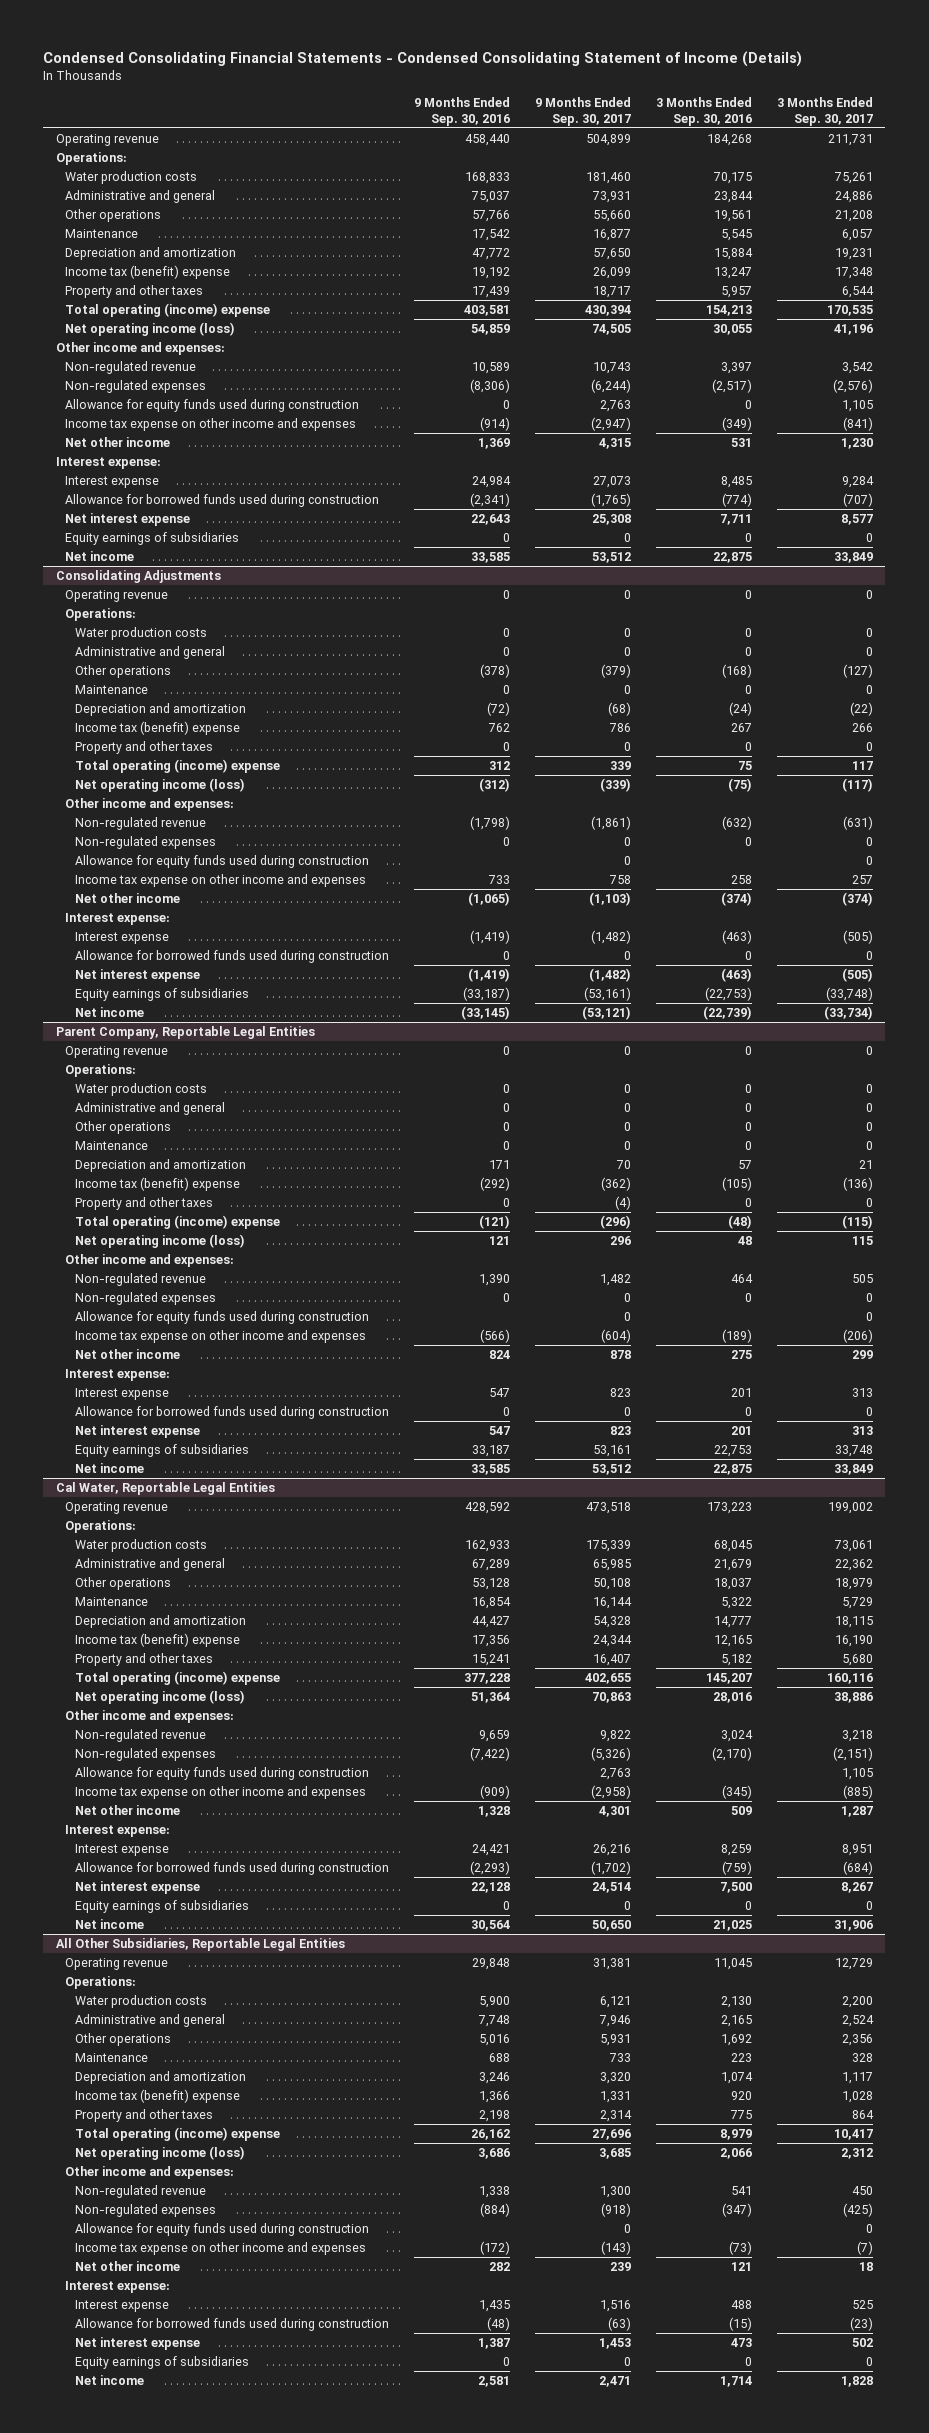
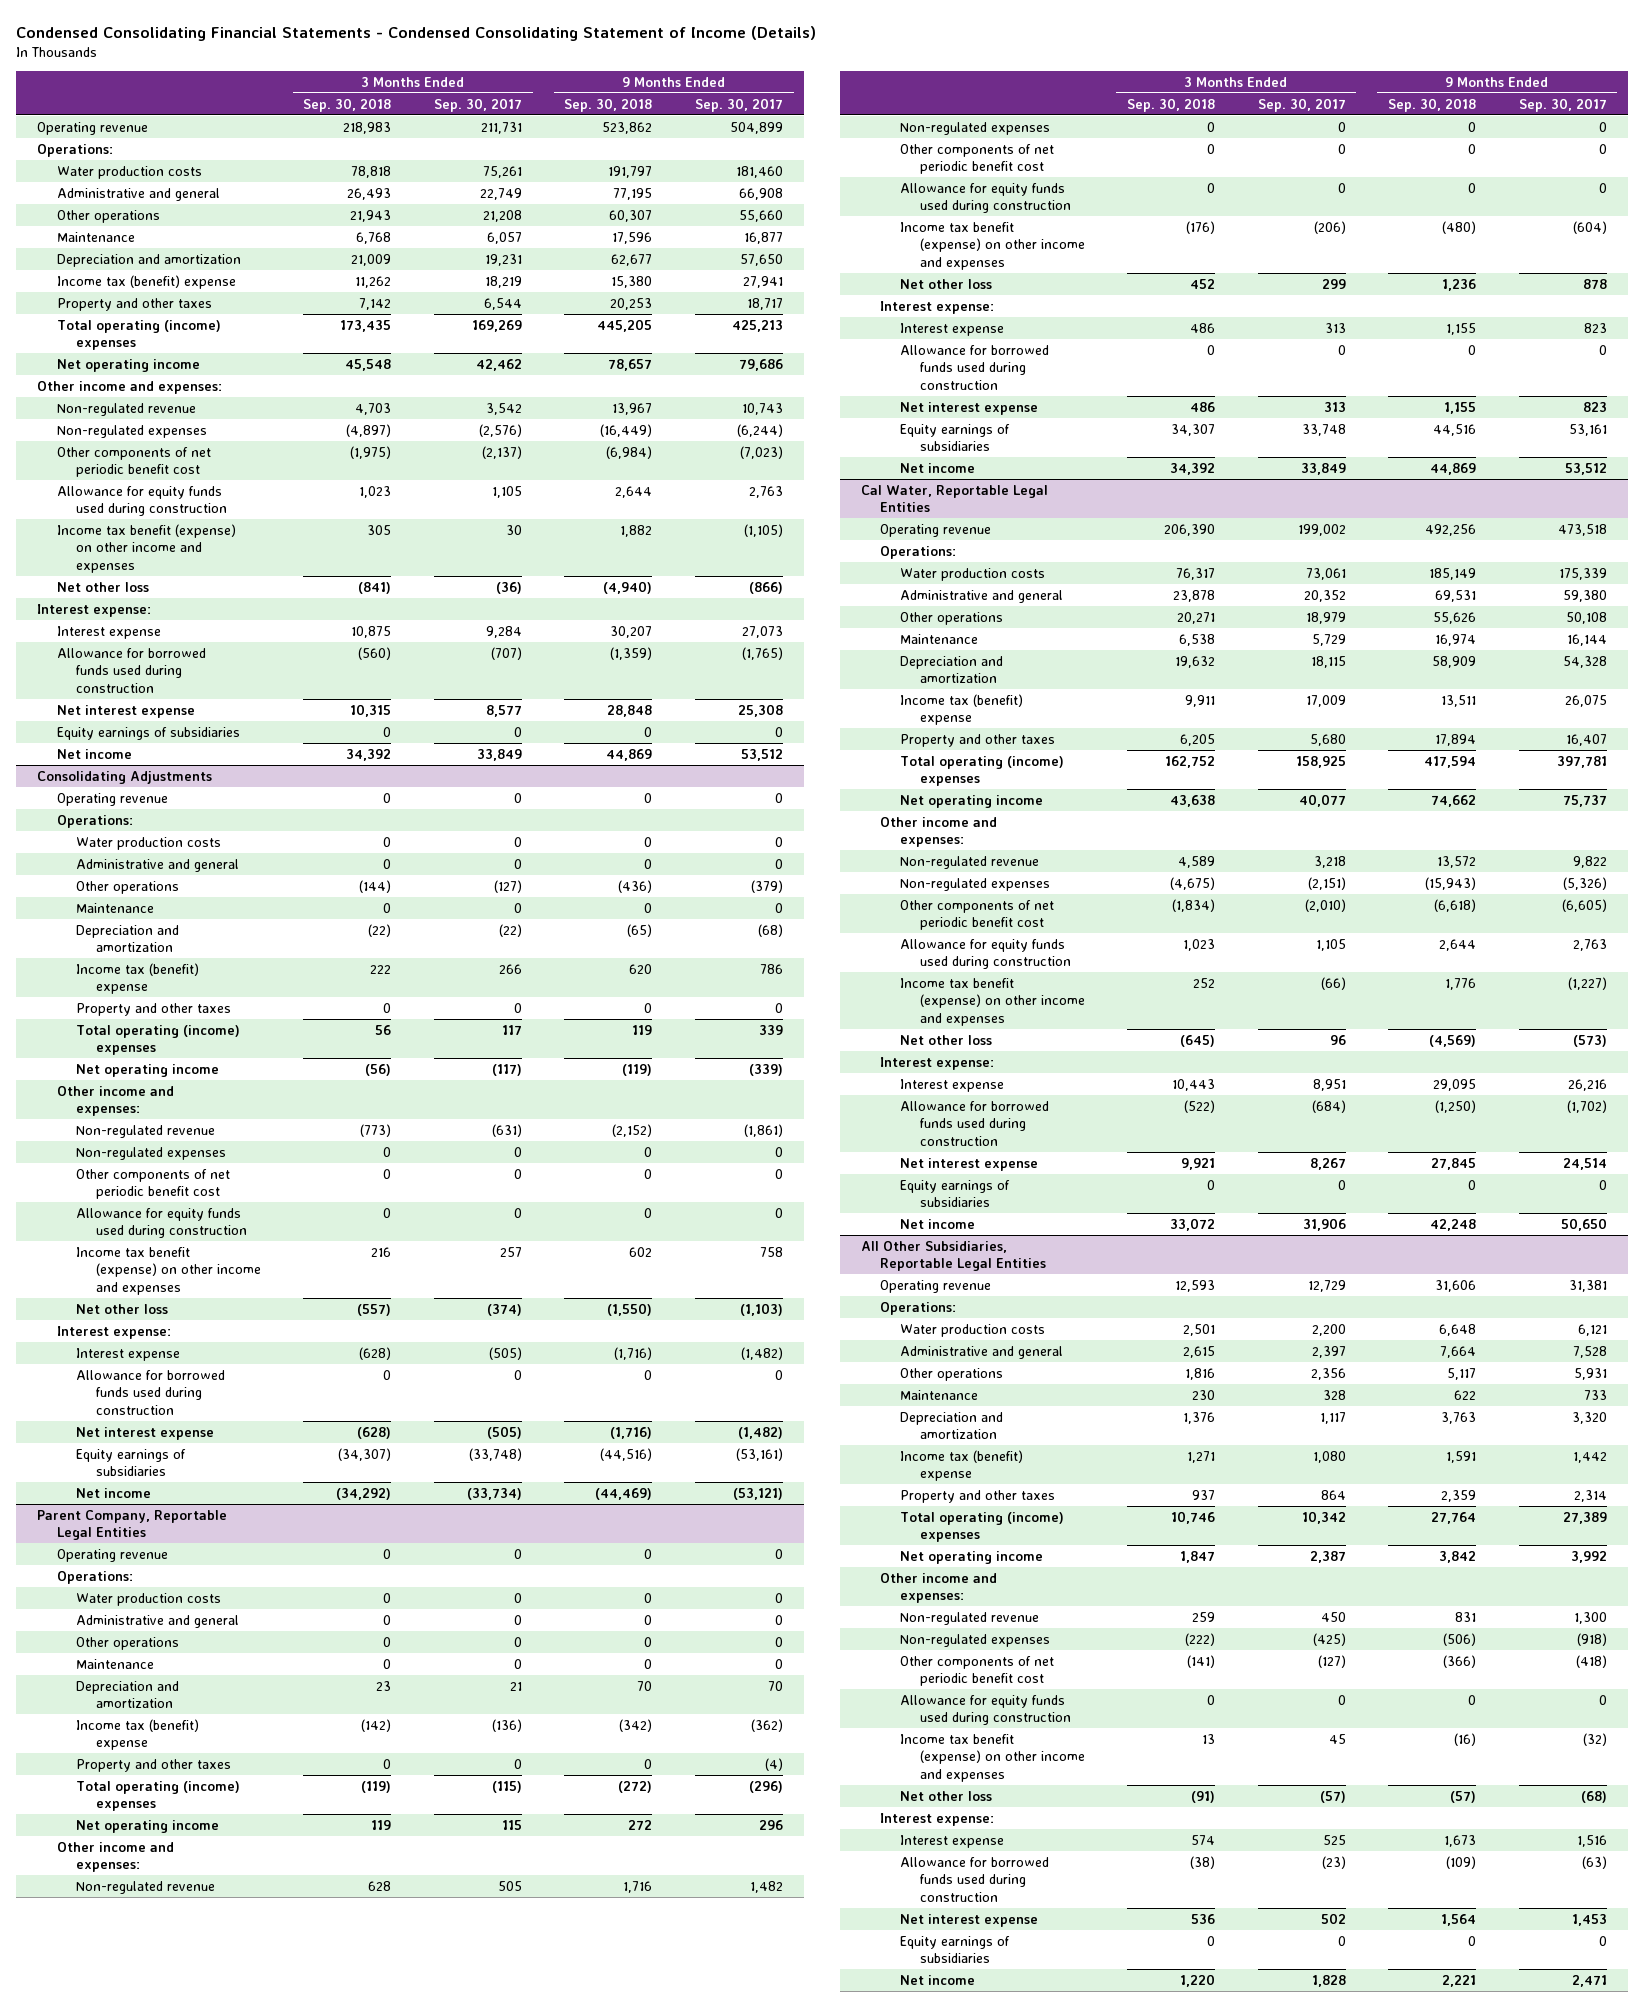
- | 9 Months Ended Sep. 30, 2016 | 9 Months Ended Sep. 30, 2017 | 3 Months Ended Sep. 30, 2016 | 3 Months Ended Sep. 30, 2017
+ | 3 Months Ended Sep. 30, 2018 | 3 Months Ended Sep. 30, 2017 | 9 Months Ended Sep. 30, 2018 | 9 Months Ended Sep. 30, 2017
- Administrative and general | 75,037 | 73,931 | 23,844 | 24,886
+ Administrative and general | 26,493 | 22,749 | 77,195 | 66,908
- Income tax (benefit) expense | 19,192 | 26,099 | 13,247 | 17,348
+ Income tax (benefit) expense | 11,262 | 18,219 | 15,380 | 27,941
- Total operating (income) expense | 403,581 | 430,394 | 154,213 | 170,535
- Net operating income (loss) | 54,859 | 74,505 | 30,055 | 41,196
+ Total operating (income) expenses | 173,435 | 169,269 | 445,205 | 425,213
+ Net operating income | 45,548 | 42,462 | 78,657 | 79,686
+ Other components of net periodic benefit cost | (1,975) | (2,137) | (6,984) | (7,023)
- Income tax expense on other income and expenses | (914) | (2,947) | (349) | (841)
- Net other income | 1,369 | 4,315 | 531 | 1,230
+ Income tax benefit (expense) on other income and expenses | 305 | 30 | 1,882 | (1,105)
+ Net other loss | (841) | (36) | (4,940) | (866)
@ Consolidating Adjustments
- Total operating (income) expense | 312 | 339 | 75 | 117
- Net operating income (loss) | (312) | (339) | (75) | (117)
+ Total operating (income) expenses | 56 | 117 | 119 | 339
+ Net operating income | (56) | (117) | (119) | (339)
+ Other components of net periodic benefit cost | 0 | 0 | 0 | 0
- Income tax expense on other income and expenses | 733 | 758 | 258 | 257
- Net other income | (1,065) | (1,103) | (374) | (374)
+ Income tax benefit (expense) on other income and expenses | 216 | 257 | 602 | 758
+ Net other loss | (557) | (374) | (1,550) | (1,103)
@ Parent Company, Reportable Legal Entities
- Total operating (income) expense | (121) | (296) | (48) | (115)
- Net operating income (loss) | 121 | 296 | 48 | 115
+ Total operating (income) expenses | (119) | (115) | (272) | (296)
+ Net operating income | 119 | 115 | 272 | 296
+ Other components of net periodic benefit cost | 0 | 0 | 0 | 0
- Income tax expense on other income and expenses | (566) | (604) | (189) | (206)
- Net other income | 824 | 878 | 275 | 299
+ Income tax benefit (expense) on other income and expenses | (176) | (206) | (480) | (604)
+ Net other loss | 452 | 299 | 1,236 | 878
@ Cal Water, Reportable Legal Entities
- Administrative and general | 67,289 | 65,985 | 21,679 | 22,362
+ Administrative and general | 23,878 | 20,352 | 69,531 | 59,380
- Income tax (benefit) expense | 17,356 | 24,344 | 12,165 | 16,190
+ Income tax (benefit) expense | 9,911 | 17,009 | 13,511 | 26,075
- Total operating (income) expense | 377,228 | 402,655 | 145,207 | 160,116
- Net operating income (loss) | 51,364 | 70,863 | 28,016 | 38,886
+ Total operating (income) expenses | 162,752 | 158,925 | 417,594 | 397,781
+ Net operating income | 43,638 | 40,077 | 74,662 | 75,737
+ Other components of net periodic benefit cost | (1,834) | (2,010) | (6,618) | (6,605)
- Income tax expense on other income and expenses | (909) | (2,958) | (345) | (885)
- Net other income | 1,328 | 4,301 | 509 | 1,287
+ Income tax benefit (expense) on other income and expenses | 252 | (66) | 1,776 | (1,227)
+ Net other loss | (645) | 96 | (4,569) | (573)
@ All Other Subsidiaries, Reportable Legal Entities
- Administrative and general | 7,748 | 7,946 | 2,165 | 2,524
+ Administrative and general | 2,615 | 2,397 | 7,664 | 7,528
- Income tax (benefit) expense | 1,366 | 1,331 | 920 | 1,028
+ Income tax (benefit) expense | 1,271 | 1,080 | 1,591 | 1,442
- Total operating (income) expense | 26,162 | 27,696 | 8,979 | 10,417
- Net operating income (loss) | 3,686 | 3,685 | 2,066 | 2,312
+ Total operating (income) expenses | 10,746 | 10,342 | 27,764 | 27,389
+ Net operating income | 1,847 | 2,387 | 3,842 | 3,992
+ Other components of net periodic benefit cost | (141) | (127) | (366) | (418)
- Income tax expense on other income and expenses | (172) | (143) | (73) | (7)
- Net other income | 282 | 239 | 121 | 18
+ Income tax benefit (expense) on other income and expenses | 13 | 45 | (16) | (32)
+ Net other loss | (91) | (57) | (57) | (68)

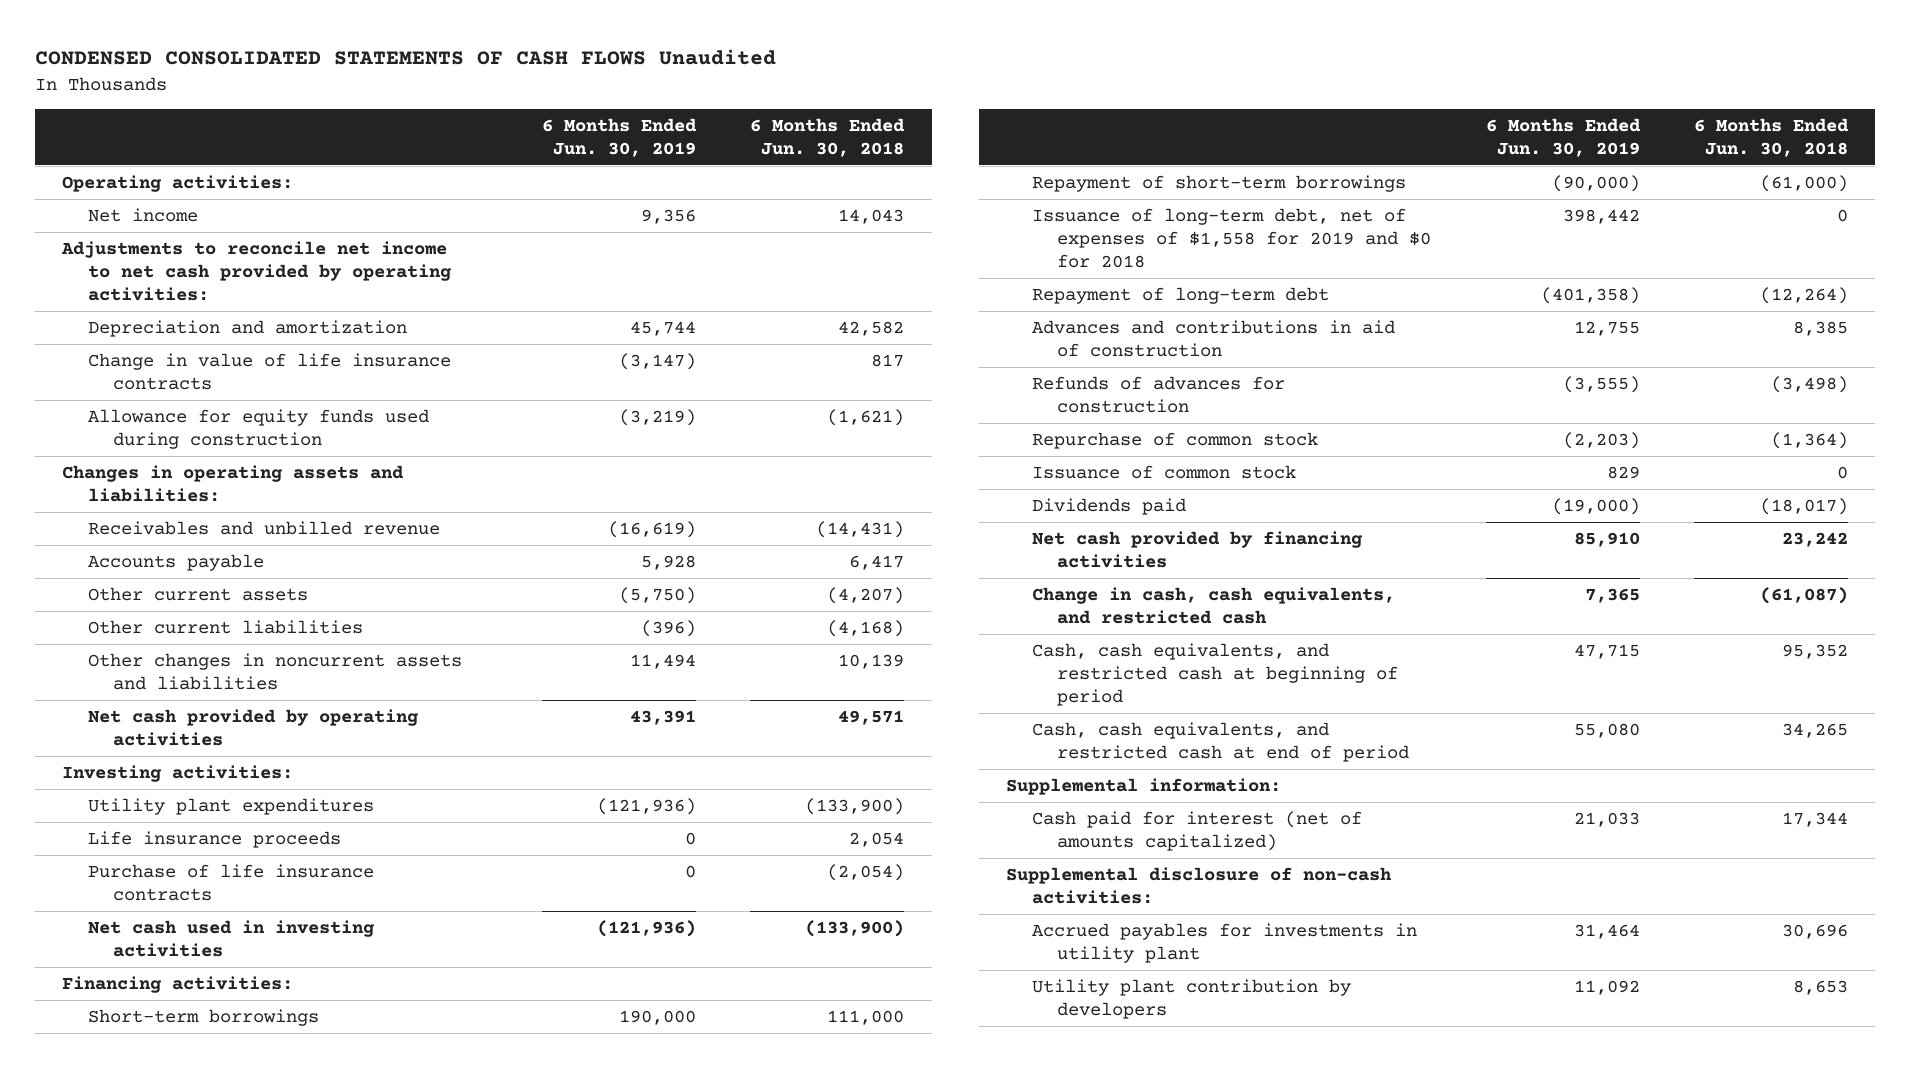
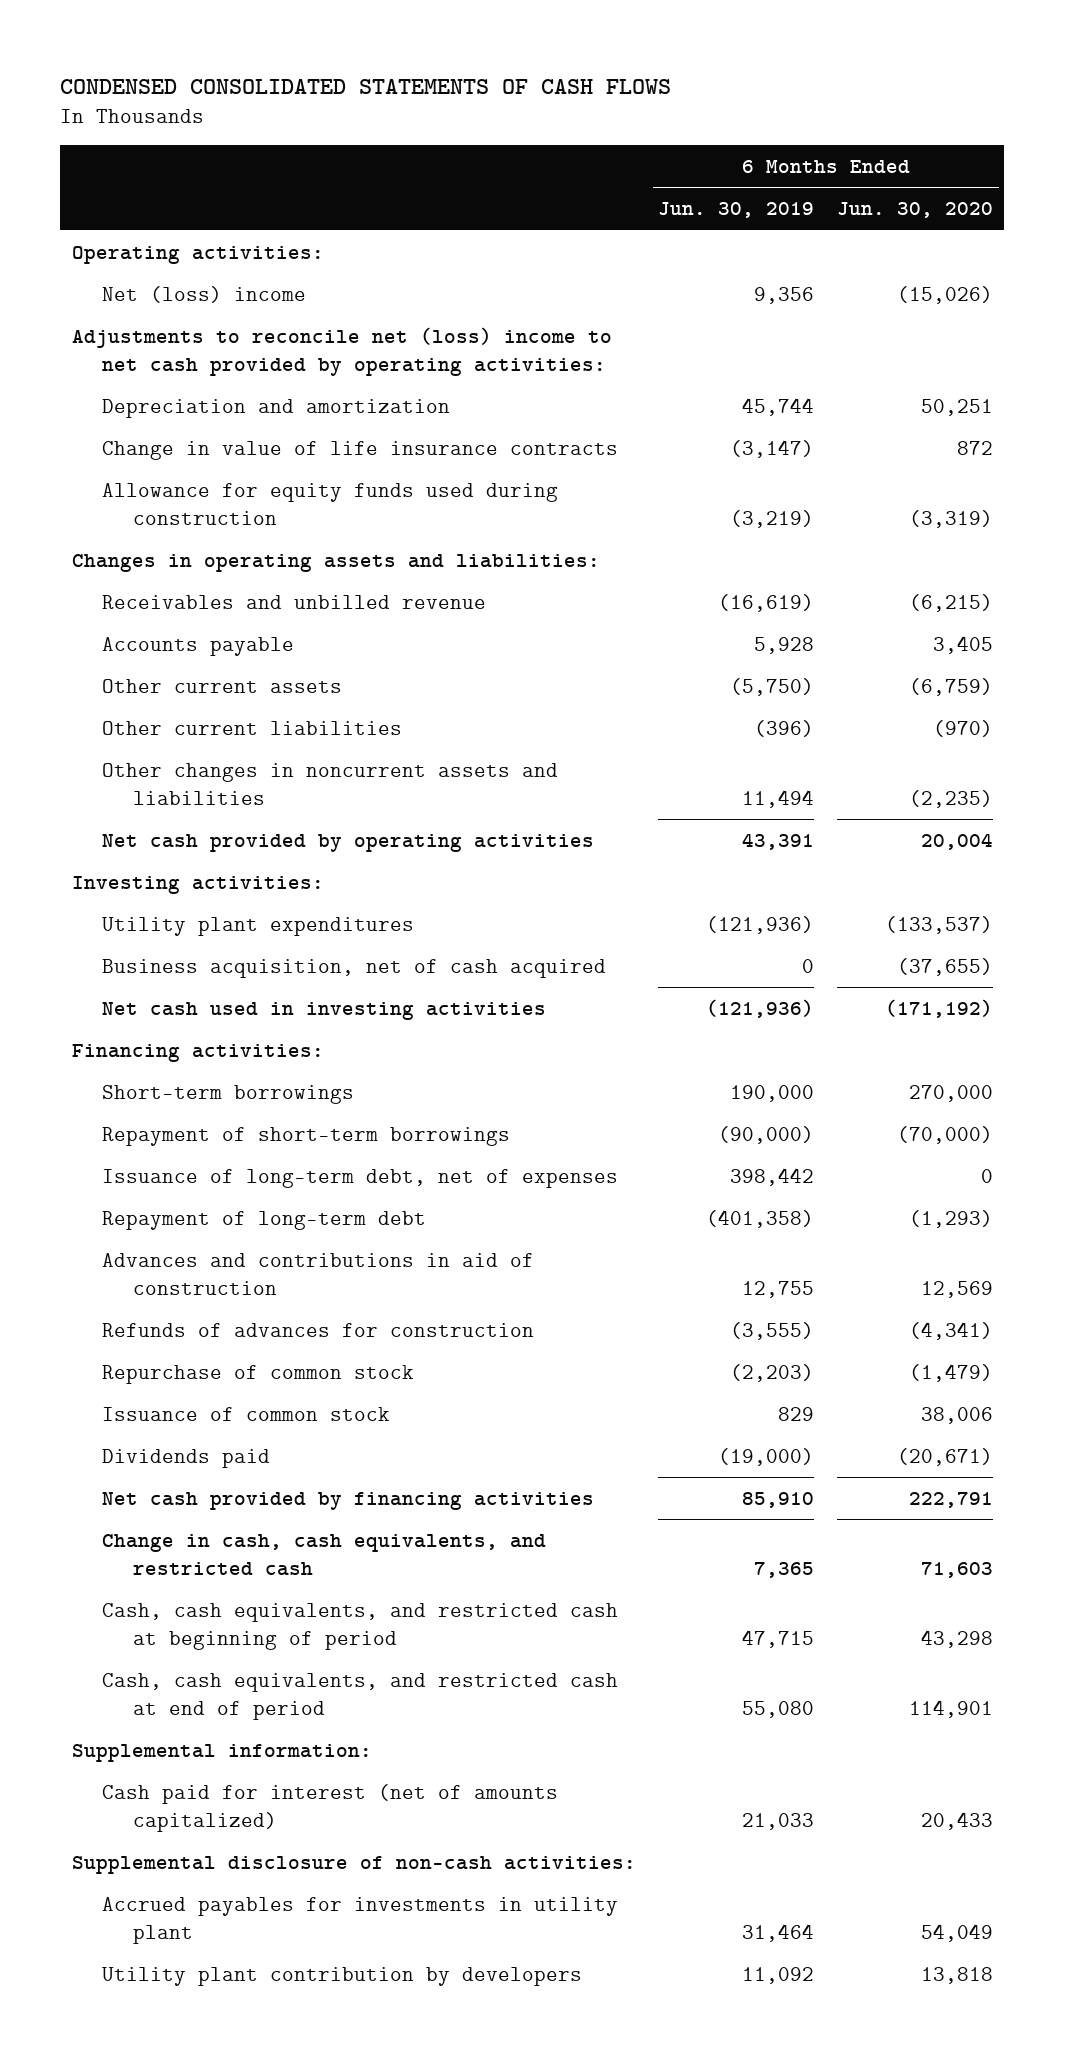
- CONDENSED CONSOLIDATED STATEMENTS OF CASH FLOWS Unaudited
+ CONDENSED CONSOLIDATED STATEMENTS OF CASH FLOWS
- | 6 Months Ended Jun. 30, 2019 | 6 Months Ended Jun. 30, 2018
+ | 6 Months Ended Jun. 30, 2019 | 6 Months Ended Jun. 30, 2020
- Net income | 9,356 | 14,043
- Adjustments to reconcile net income to net cash provided by operating activities:
+ Net (loss) income | 9,356 | (15,026)
+ Adjustments to reconcile net (loss) income to net cash provided by operating activities:
- Life insurance proceeds | 0 | 2,054
- Purchase of life insurance contracts | 0 | (2,054)
+ Business acquisition, net of cash acquired | 0 | (37,655)
- Issuance of long-term debt, net of expenses of $1,558 for 2019 and $0 for 2018 | 398,442 | 0
+ Issuance of long-term debt, net of expenses | 398,442 | 0

